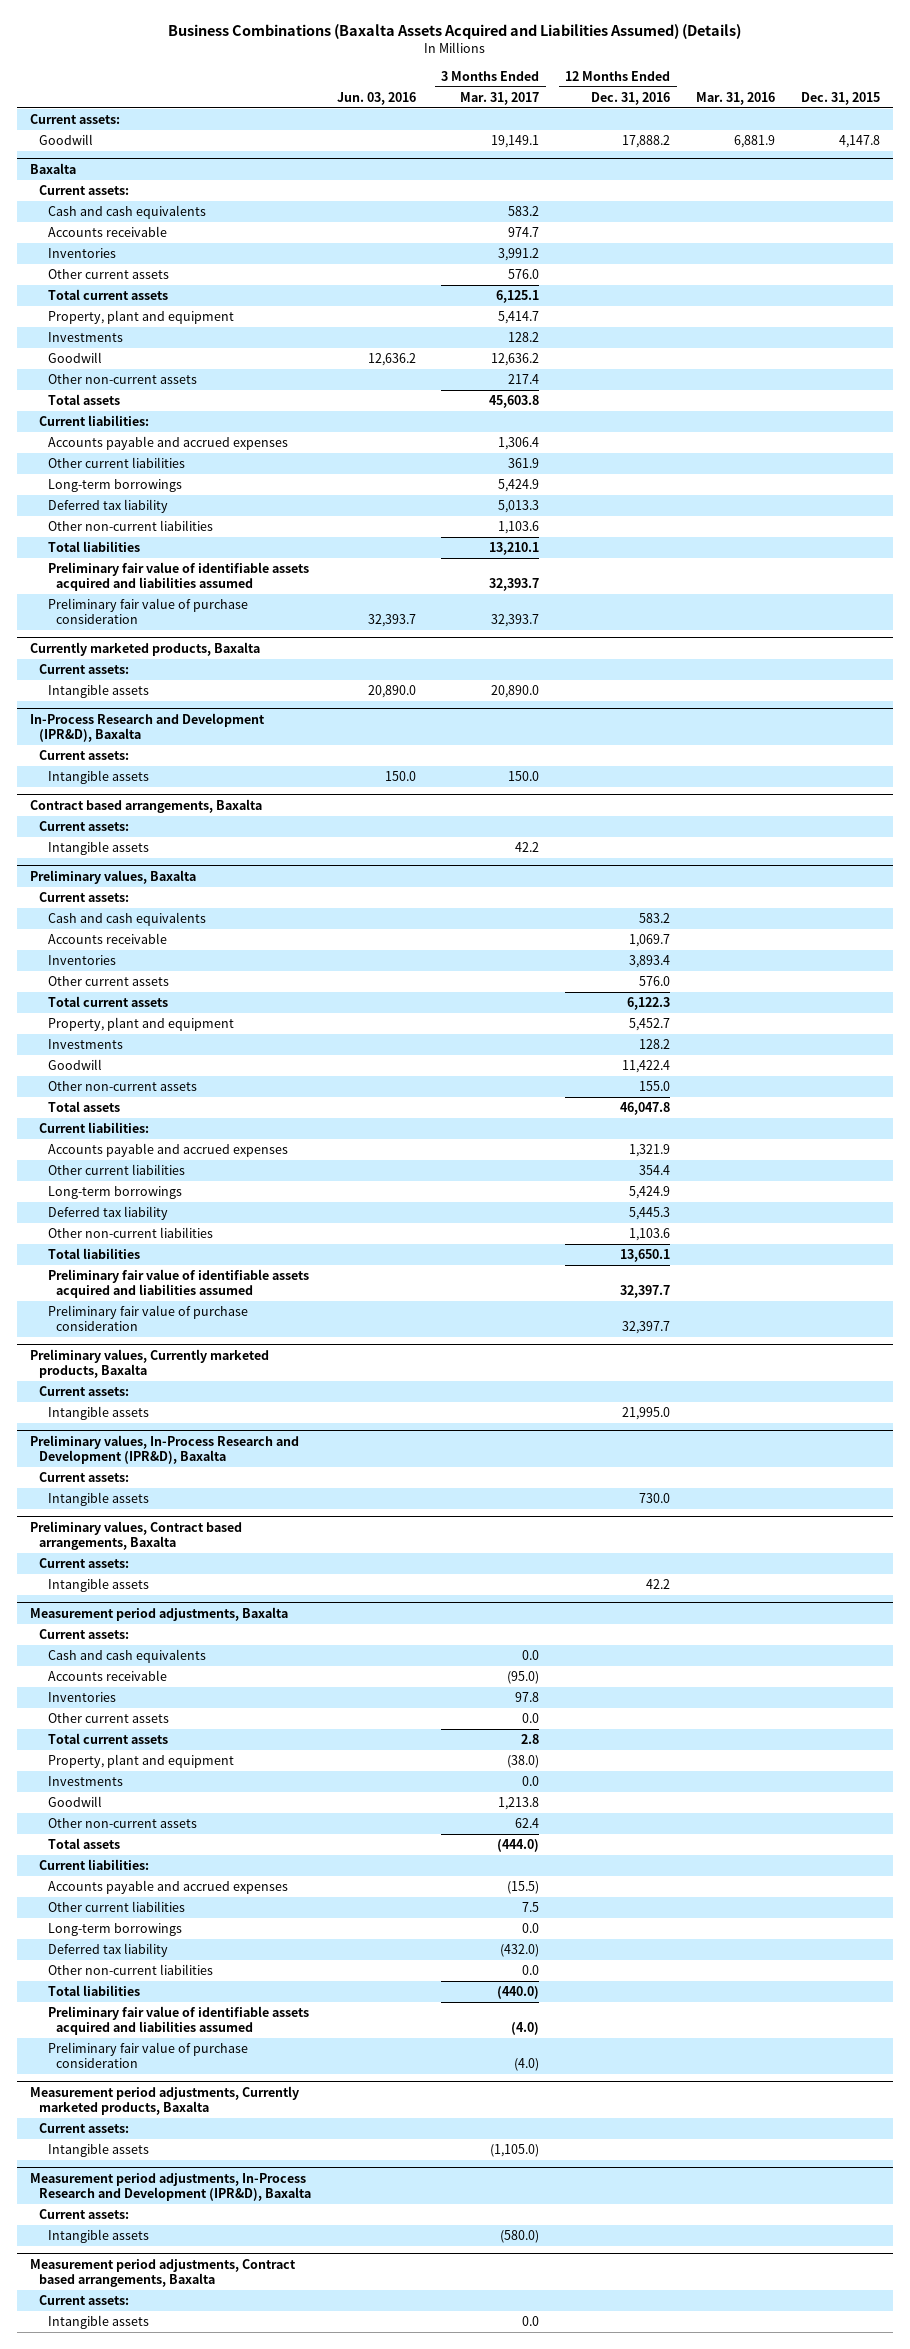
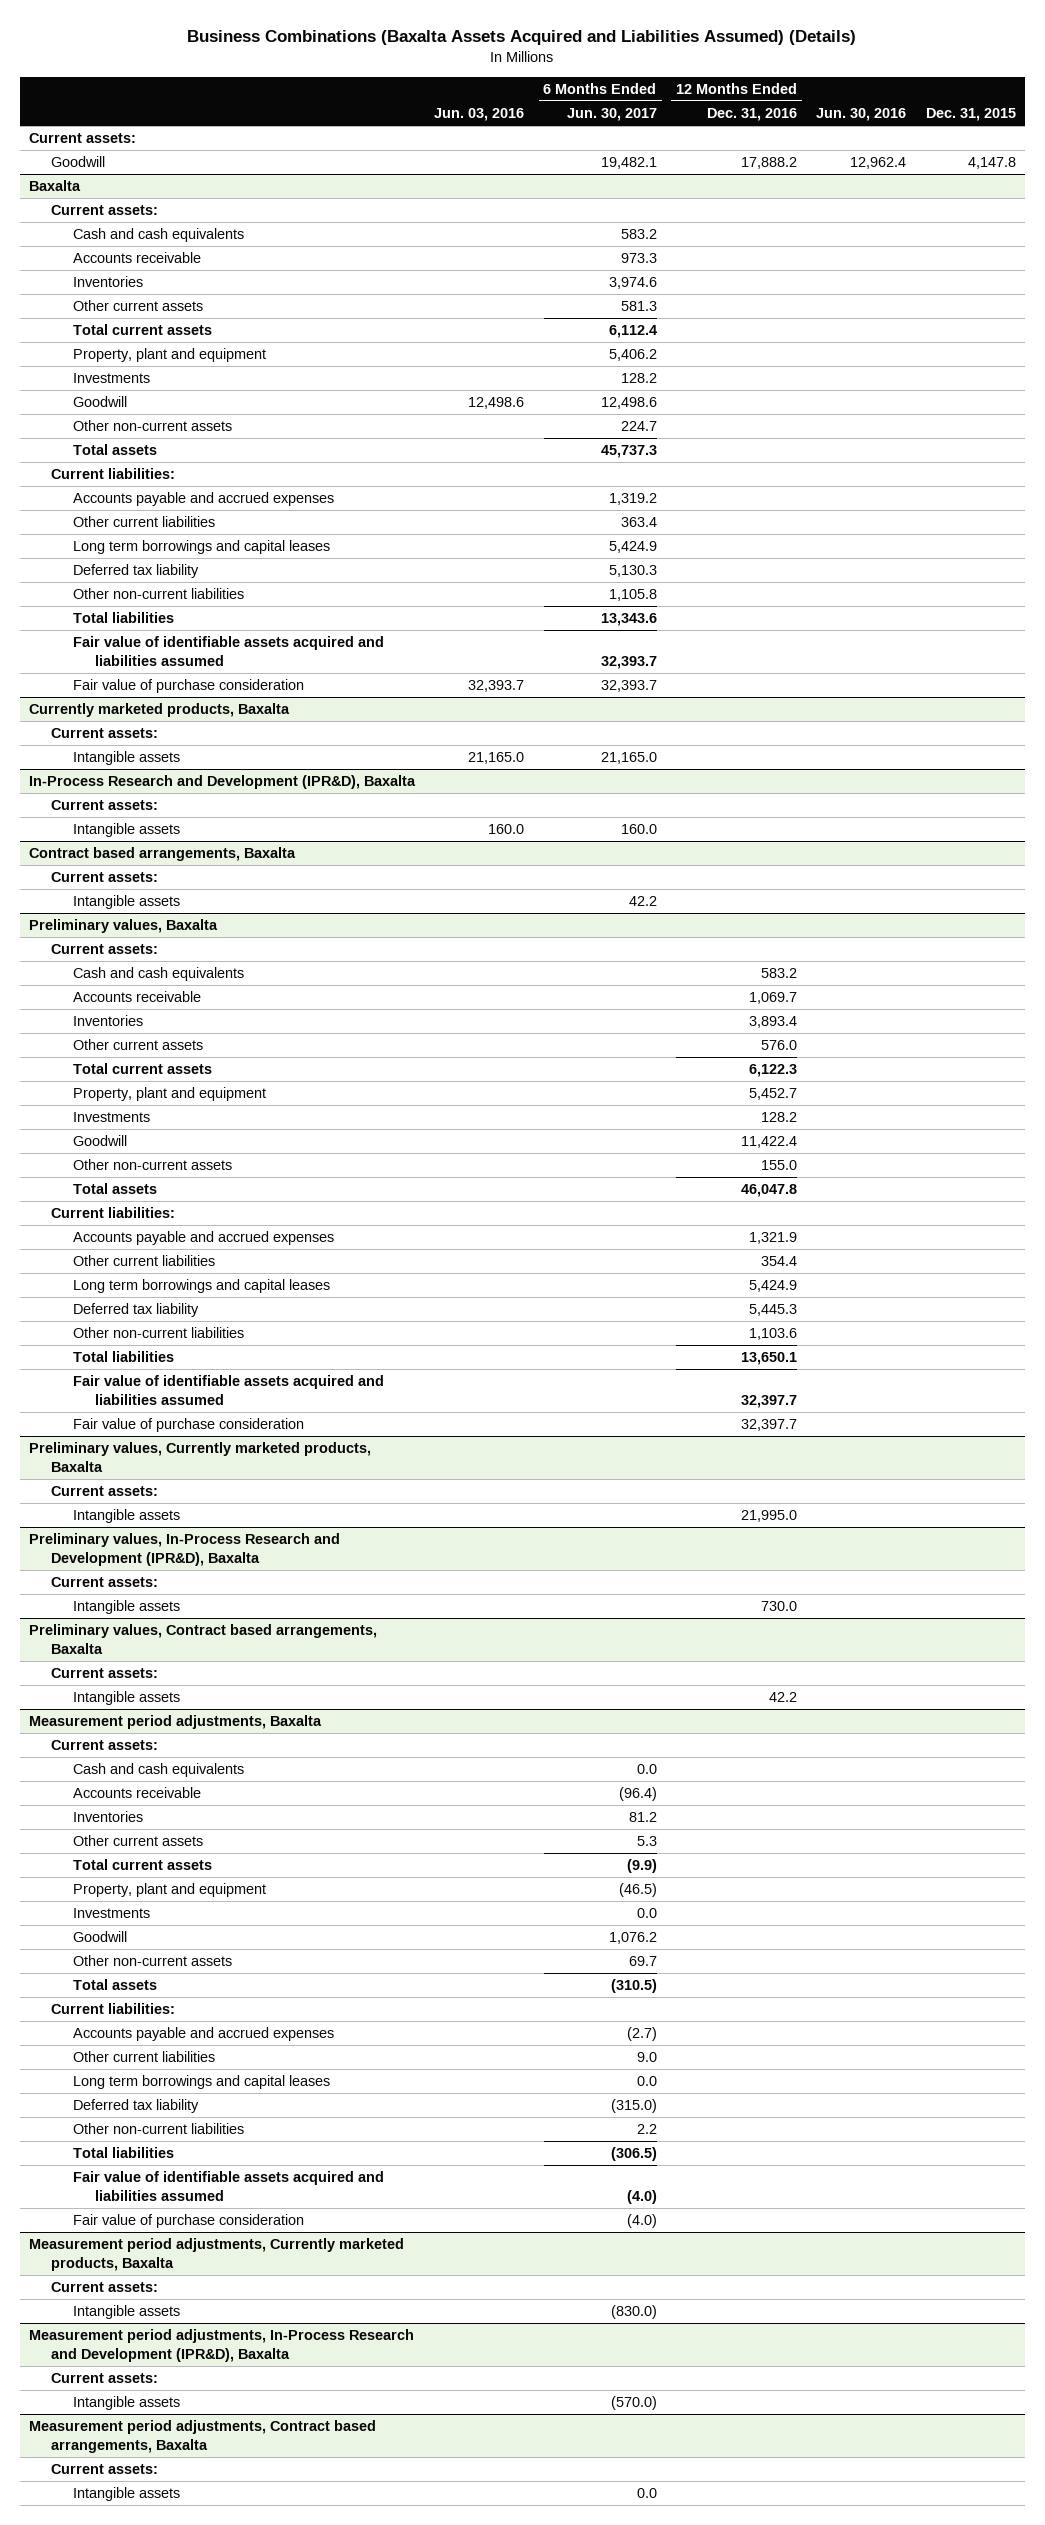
- | Jun. 03, 2016 | 3 Months Ended Mar. 31, 2017 | 12 Months Ended Dec. 31, 2016 | Mar. 31, 2016 | Dec. 31, 2015
+ | Jun. 03, 2016 | 6 Months Ended Jun. 30, 2017 | 12 Months Ended Dec. 31, 2016 | Jun. 30, 2016 | Dec. 31, 2015
@ Baxalta
- Goodwill | 12,636.2 | 12,636.2 | | |
+ Goodwill | 12,498.6 | 12,498.6 | | |
- Long-term borrowings | | 5,424.9 | | |
+ Long term borrowings and capital leases | | 5,424.9 | | |
- Preliminary fair value of identifiable assets acquired and liabilities assumed | | 32,393.7 | | |
- Preliminary fair value of purchase consideration | 32,393.7 | 32,393.7 | | |
+ Fair value of identifiable assets acquired and liabilities assumed | | 32,393.7 | | |
+ Fair value of purchase consideration | 32,393.7 | 32,393.7 | | |
@ Currently marketed products, Baxalta
- Intangible assets | 20,890.0 | 20,890.0 | | |
+ Intangible assets | 21,165.0 | 21,165.0 | | |
@ In-Process Research and Development (IPR&D), Baxalta
- Intangible assets | 150.0 | 150.0 | | |
+ Intangible assets | 160.0 | 160.0 | | |
@ Preliminary values, Baxalta
- Long-term borrowings | | | 5,424.9 | |
+ Long term borrowings and capital leases | | | 5,424.9 | |
- Preliminary fair value of identifiable assets acquired and liabilities assumed | | | 32,397.7 | |
- Preliminary fair value of purchase consideration | | | 32,397.7 | |
+ Fair value of identifiable assets acquired and liabilities assumed | | | 32,397.7 | |
+ Fair value of purchase consideration | | | 32,397.7 | |
@ Measurement period adjustments, Baxalta
- Long-term borrowings | | 0.0 | | |
+ Long term borrowings and capital leases | | 0.0 | | |
- Preliminary fair value of identifiable assets acquired and liabilities assumed | | (4.0) | | |
- Preliminary fair value of purchase consideration | | (4.0) | | |
+ Fair value of identifiable assets acquired and liabilities assumed | | (4.0) | | |
+ Fair value of purchase consideration | | (4.0) | | |

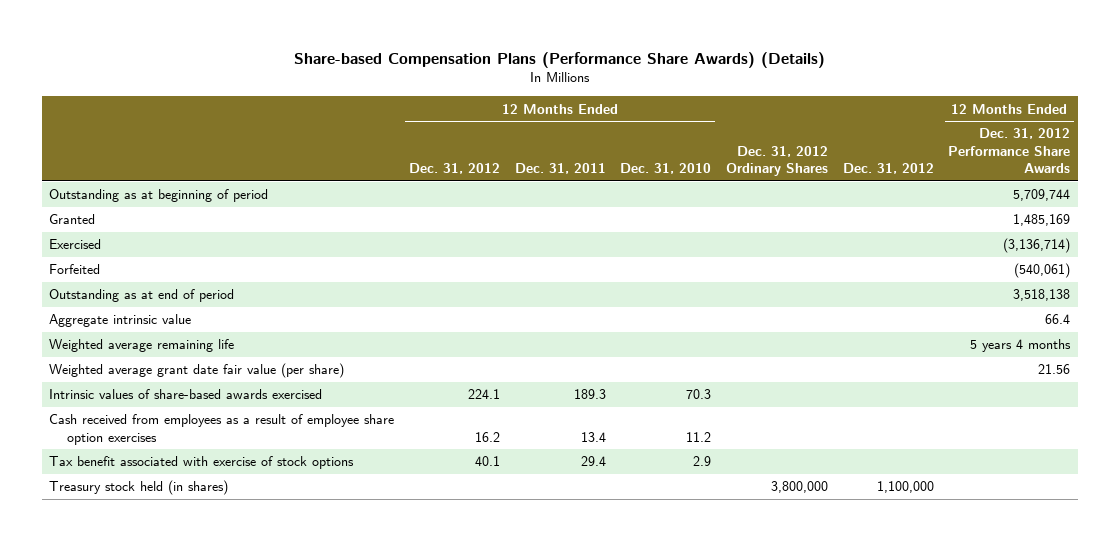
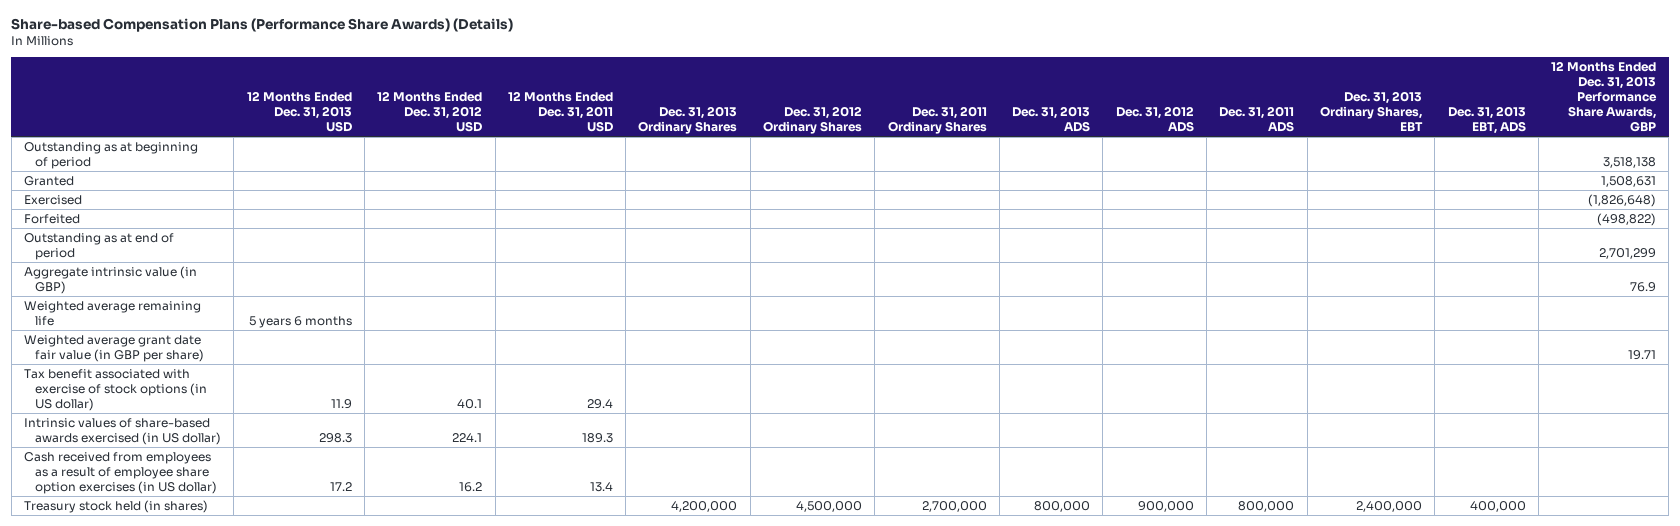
- | 12 Months Ended Dec. 31, 2012 | 12 Months Ended Dec. 31, 2011 | 12 Months Ended Dec. 31, 2010 | Dec. 31, 2012 Ordinary Shares | Dec. 31, 2012 | 12 Months Ended Dec. 31, 2012 Performance Share Awards
+ | 12 Months Ended Dec. 31, 2013 USD | 12 Months Ended Dec. 31, 2012 USD | 12 Months Ended Dec. 31, 2011 USD | Dec. 31, 2013 Ordinary Shares | Dec. 31, 2012 Ordinary Shares | Dec. 31, 2011 Ordinary Shares | Dec. 31, 2013 ADS | Dec. 31, 2012 ADS | Dec. 31, 2011 ADS | Dec. 31, 2013 Ordinary Shares, EBT | Dec. 31, 2013 EBT, ADS | 12 Months Ended Dec. 31, 2013 Performance Share Awards, GBP
- Aggregate intrinsic value | | | | | | 66.4
+ Aggregate intrinsic value (in GBP) | | | | | | | | | | | | 76.9
- Weighted average grant date fair value (per share) | | | | | | 21.56
- Intrinsic values of share-based awards exercised | 224.1 | 189.3 | 70.3 | | |
- Cash received from employees as a result of employee share option exercises | 16.2 | 13.4 | 11.2 | | |
- Tax benefit associated with exercise of stock options | 40.1 | 29.4 | 2.9 | | |
- Treasury stock held (in shares) | | | | 3,800,000 | 1,100,000 |
+ Weighted average grant date fair value (in GBP per share) | | | | | | | | | | | | 19.71
+ Tax benefit associated with exercise of stock options (in US dollar) | 11.9 | 40.1 | 29.4 | | | | | | | | |
+ Intrinsic values of share-based awards exercised (in US dollar) | 298.3 | 224.1 | 189.3 | | | | | | | | |
+ Cash received from employees as a result of employee share option exercises (in US dollar) | 17.2 | 16.2 | 13.4 | | | | | | | | |
+ Treasury stock held (in shares) | | | | 4,200,000 | 4,500,000 | 2,700,000 | 800,000 | 900,000 | 800,000 | 2,400,000 | 400,000 |

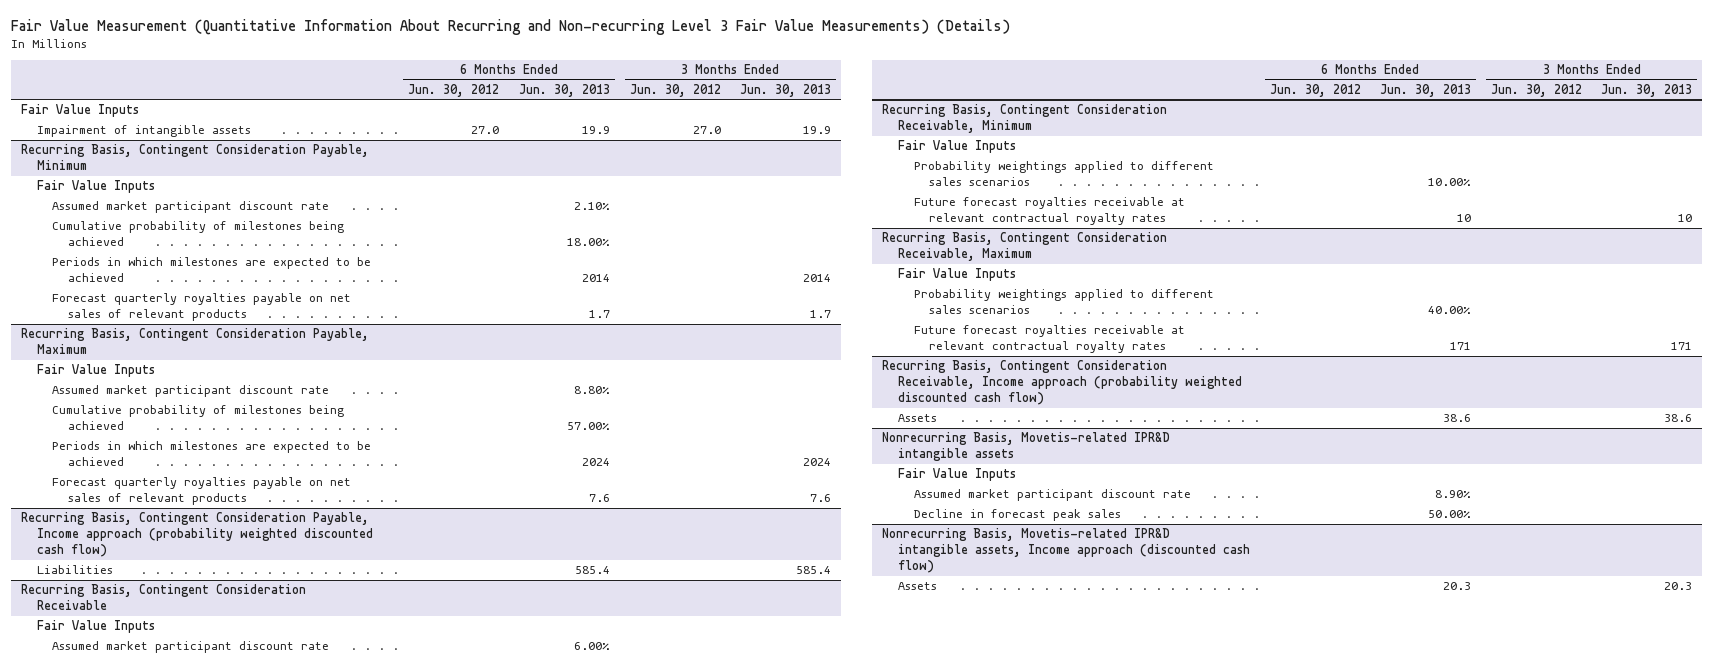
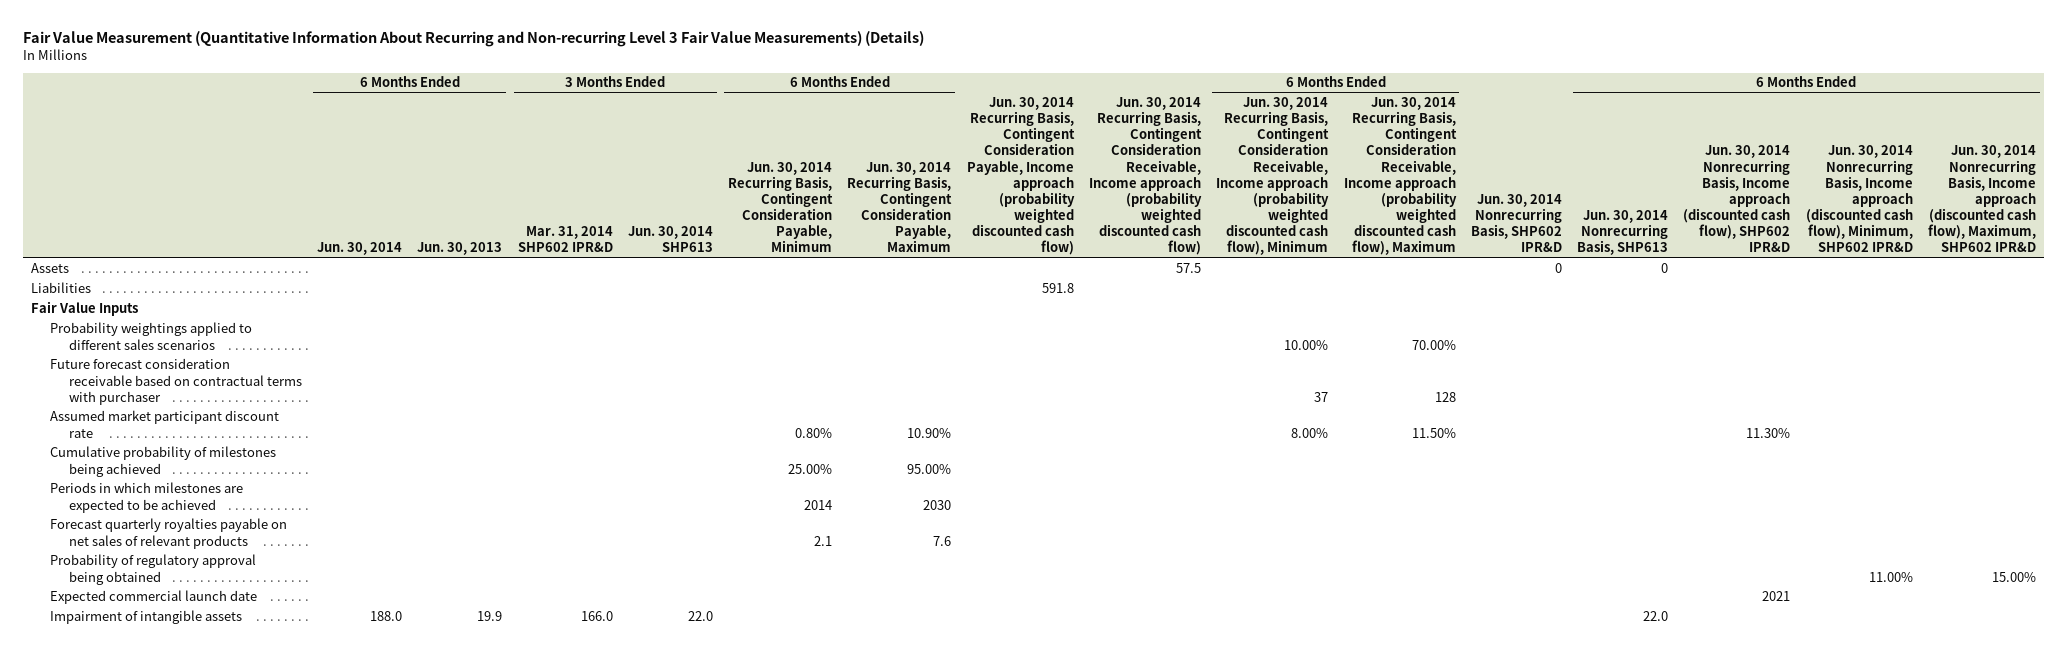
- | 6 Months Ended Jun. 30, 2012 | 6 Months Ended Jun. 30, 2013 | 3 Months Ended Jun. 30, 2012 | 3 Months Ended Jun. 30, 2013
+ | 6 Months Ended Jun. 30, 2014 | 6 Months Ended Jun. 30, 2013 | 3 Months Ended Mar. 31, 2014 SHP602 IPR&D | 3 Months Ended Jun. 30, 2014 SHP613 | 6 Months Ended Jun. 30, 2014 Recurring Basis, Contingent Consideration Payable, Minimum | 6 Months Ended Jun. 30, 2014 Recurring Basis, Contingent Consideration Payable, Maximum | Jun. 30, 2014 Recurring Basis, Contingent Consideration Payable, Income approach (probability weighted discounted cash flow) | Jun. 30, 2014 Recurring Basis, Contingent Consideration Receivable, Income approach (probability weighted discounted cash flow) | 6 Months Ended Jun. 30, 2014 Recurring Basis, Contingent Consideration Receivable, Income approach (probability weighted discounted cash flow), Minimum | 6 Months Ended Jun. 30, 2014 Recurring Basis, Contingent Consideration Receivable, Income approach (probability weighted discounted cash flow), Maximum | Jun. 30, 2014 Nonrecurring Basis, SHP602 IPR&D | 6 Months Ended Jun. 30, 2014 Nonrecurring Basis, SHP613 | 6 Months Ended Jun. 30, 2014 Nonrecurring Basis, Income approach (discounted cash flow), SHP602 IPR&D | 6 Months Ended Jun. 30, 2014 Nonrecurring Basis, Income approach (discounted cash flow), Minimum, SHP602 IPR&D | 6 Months Ended Jun. 30, 2014 Nonrecurring Basis, Income approach (discounted cash flow), Maximum, SHP602 IPR&D
+ Assets | | | | | | | | 57.5 | | | 0 | 0 | | |
+ Liabilities | | | | | | | 591.8 | | | | | | | |
+ Probability weightings applied to different sales scenarios | | | | | | | | | 10.00% | 70.00% | | | | |
+ Future forecast consideration receivable based on contractual terms with purchaser | | | | | | | | | 37 | 128 | | | | |
+ Assumed market participant discount rate | | | | | 0.80% | 10.90% | | | 8.00% | 11.50% | | | 11.30% | |
+ Cumulative probability of milestones being achieved | | | | | 25.00% | 95.00% | | | | | | | | |
+ Periods in which milestones are expected to be achieved | | | | | 2014 | 2030 | | | | | | | | |
+ Forecast quarterly royalties payable on net sales of relevant products | | | | | 2.1 | 7.6 | | | | | | | | |
+ Probability of regulatory approval being obtained | | | | | | | | | | | | | | 11.00% | 15.00%
+ Expected commercial launch date | | | | | | | | | | | | | 2021 | |
- Recurring Basis, Contingent Consideration Payable, Minimum
- Fair Value Inputs
- Assumed market participant discount rate | | 2.10% | |
- Cumulative probability of milestones being achieved | | 18.00% | |
- Periods in which milestones are expected to be achieved | | 2014 | | 2014
- Forecast quarterly royalties payable on net sales of relevant products | | 1.7 | | 1.7
- Recurring Basis, Contingent Consideration Payable, Maximum
- Fair Value Inputs
- Assumed market participant discount rate | | 8.80% | |
- Cumulative probability of milestones being achieved | | 57.00% | |
- Periods in which milestones are expected to be achieved | | 2024 | | 2024
- Forecast quarterly royalties payable on net sales of relevant products | | 7.6 | | 7.6
- Recurring Basis, Contingent Consideration Payable, Income approach (probability weighted discounted cash flow)
- Liabilities | | 585.4 | | 585.4
- Recurring Basis, Contingent Consideration Receivable
- Fair Value Inputs
- Assumed market participant discount rate | | 6.00% | |
- Recurring Basis, Contingent Consideration Receivable, Minimum
- Fair Value Inputs
- Probability weightings applied to different sales scenarios | | 10.00% | |
- Future forecast royalties receivable at relevant contractual royalty rates | | 10 | | 10
- Recurring Basis, Contingent Consideration Receivable, Maximum
- Fair Value Inputs
- Probability weightings applied to different sales scenarios | | 40.00% | |
- Future forecast royalties receivable at relevant contractual royalty rates | | 171 | | 171
- Recurring Basis, Contingent Consideration Receivable, Income approach (probability weighted discounted cash flow)
- Assets | | 38.6 | | 38.6
- Nonrecurring Basis, Movetis-related IPR&D intangible assets
- Fair Value Inputs
- Assumed market participant discount rate | | 8.90% | |
- Decline in forecast peak sales | | 50.00% | |
- Nonrecurring Basis, Movetis-related IPR&D intangible assets, Income approach (discounted cash flow)
- Assets | | 20.3 | | 20.3

